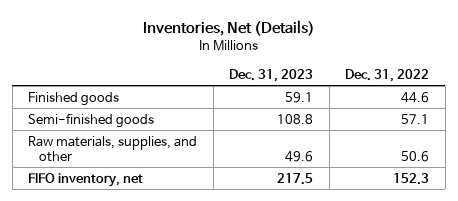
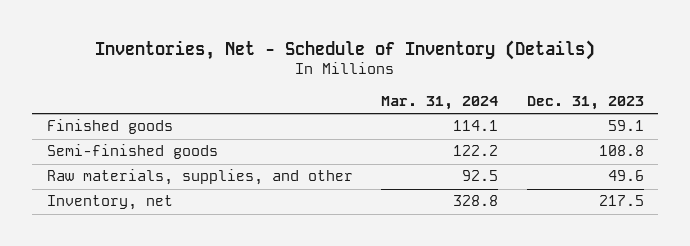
- Inventories, Net (Details)
+ Inventories, Net - Schedule of Inventory (Details)
- | Dec. 31, 2023 | Dec. 31, 2022
+ | Mar. 31, 2024 | Dec. 31, 2023
- FIFO inventory, net | 217.5 | 152.3
+ Inventory, net | 328.8 | 217.5

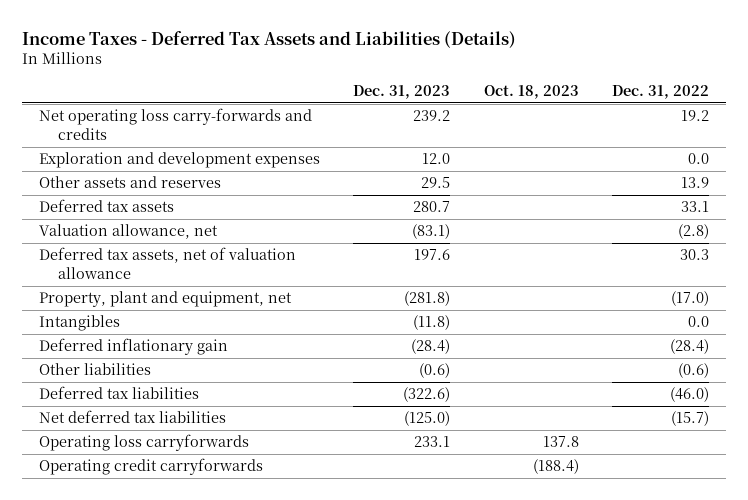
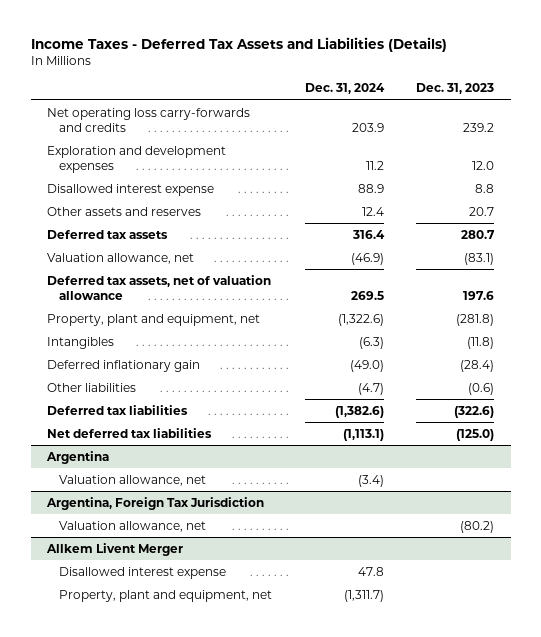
- | Dec. 31, 2023 | Oct. 18, 2023 | Dec. 31, 2022
+ | Dec. 31, 2024 | Dec. 31, 2023
- Other assets and reserves | 29.5 | | 13.9
+ Disallowed interest expense | 88.9 | 8.8
+ Other assets and reserves | 12.4 | 20.7
- Operating loss carryforwards | 233.1 | 137.8 |
- Operating credit carryforwards | | (188.4) |
+ Argentina
+ Valuation allowance, net | (3.4) |
+ Argentina, Foreign Tax Jurisdiction
+ Valuation allowance, net | | (80.2)
+ Allkem Livent Merger
+ Disallowed interest expense | 47.8 |
+ Property, plant and equipment, net | (1,311.7) |

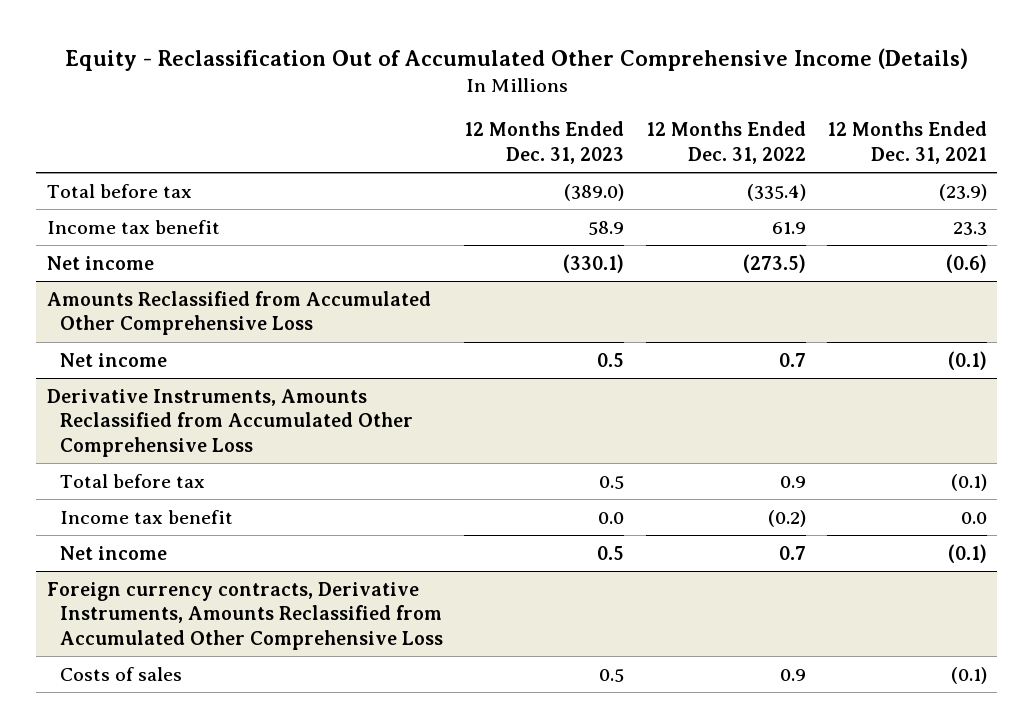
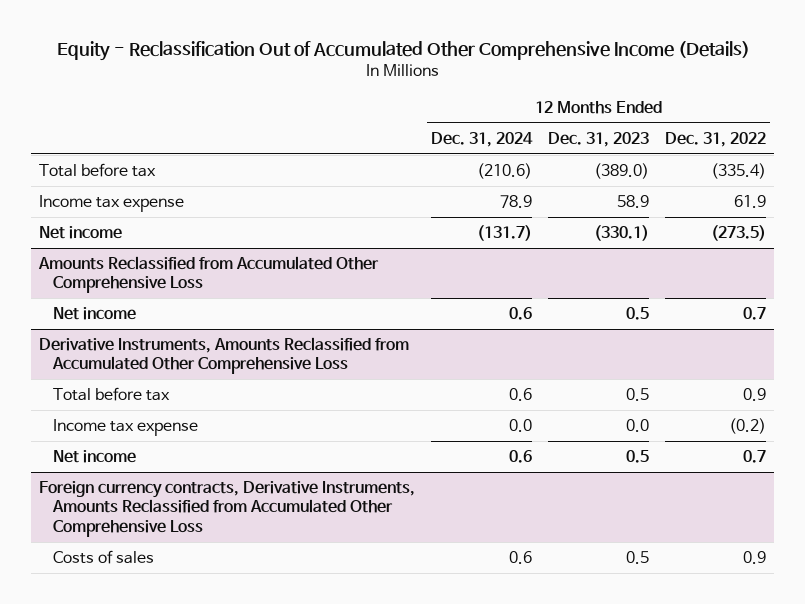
- | 12 Months Ended Dec. 31, 2023 | 12 Months Ended Dec. 31, 2022 | 12 Months Ended Dec. 31, 2021
+ | 12 Months Ended Dec. 31, 2024 | 12 Months Ended Dec. 31, 2023 | 12 Months Ended Dec. 31, 2022
- Income tax benefit | 58.9 | 61.9 | 23.3
+ Income tax expense | 78.9 | 58.9 | 61.9
@ Derivative Instruments, Amounts Reclassified from Accumulated Other Comprehensive Loss
- Income tax benefit | 0.0 | (0.2) | 0.0
+ Income tax expense | 0.0 | 0.0 | (0.2)

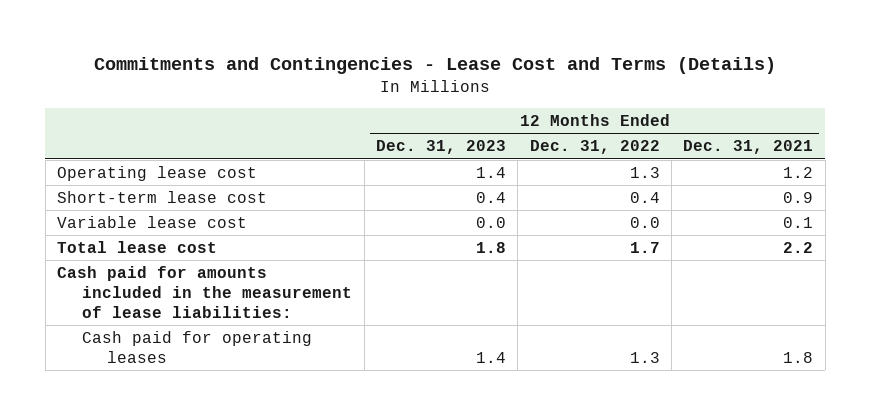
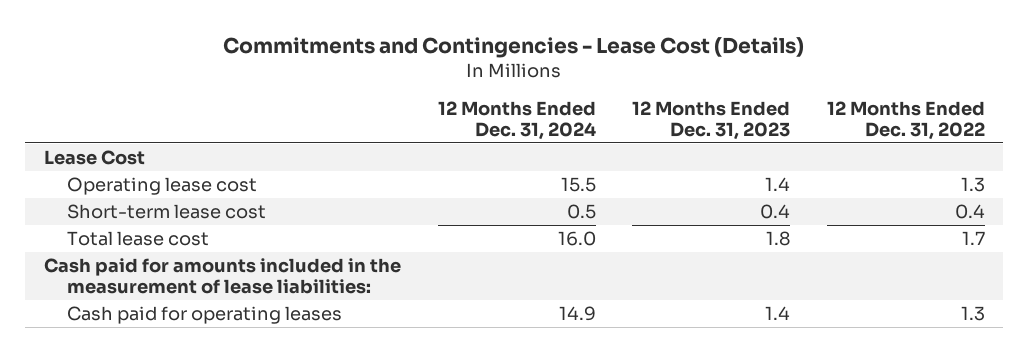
- Commitments and Contingencies - Lease Cost and Terms (Details)
+ Commitments and Contingencies - Lease Cost (Details)
- | 12 Months Ended Dec. 31, 2023 | 12 Months Ended Dec. 31, 2022 | 12 Months Ended Dec. 31, 2021
+ | 12 Months Ended Dec. 31, 2024 | 12 Months Ended Dec. 31, 2023 | 12 Months Ended Dec. 31, 2022
+ Lease Cost
- Variable lease cost | 0.0 | 0.0 | 0.1

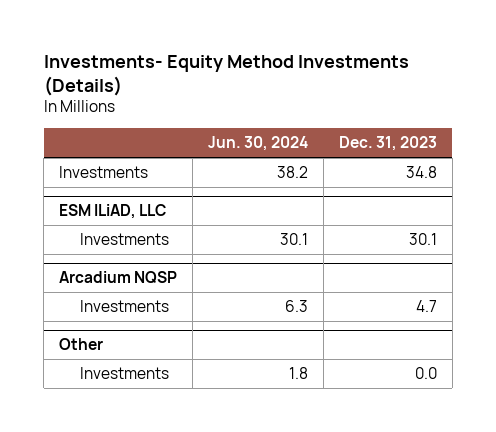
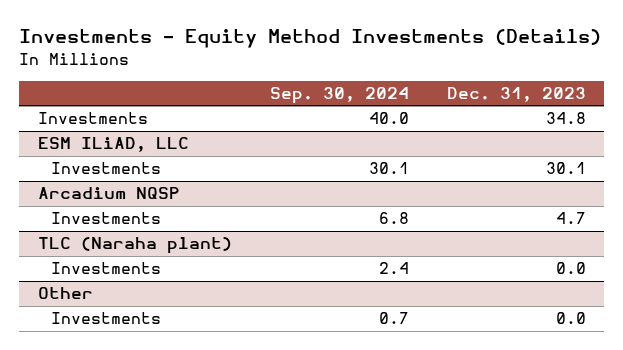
- Investments- Equity Method Investments (Details)
+ Investments - Equity Method Investments (Details)
- | Jun. 30, 2024 | Dec. 31, 2023
+ | Sep. 30, 2024 | Dec. 31, 2023
+ TLC (Naraha plant)
+ Investments | 2.4 | 0.0

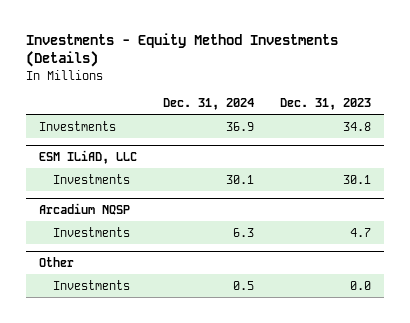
- | Sep. 30, 2024 | Dec. 31, 2023
+ | Dec. 31, 2024 | Dec. 31, 2023
- TLC (Naraha plant)
- Investments | 2.4 | 0.0

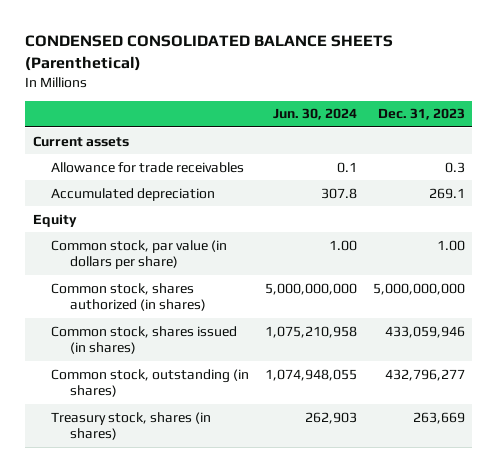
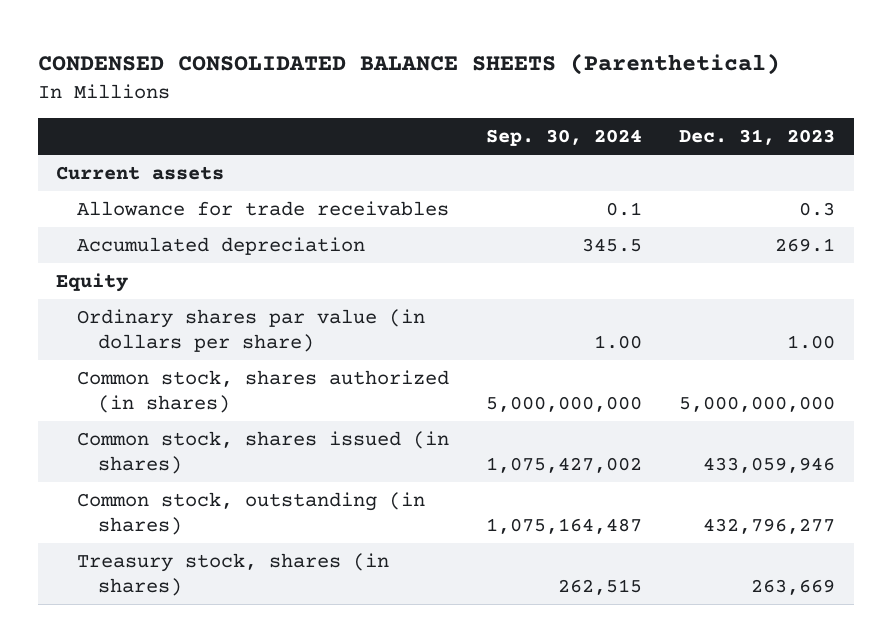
- | Jun. 30, 2024 | Dec. 31, 2023
+ | Sep. 30, 2024 | Dec. 31, 2023
- Common stock, par value (in dollars per share) | 1.00 | 1.00
+ Ordinary shares par value (in dollars per share) | 1.00 | 1.00

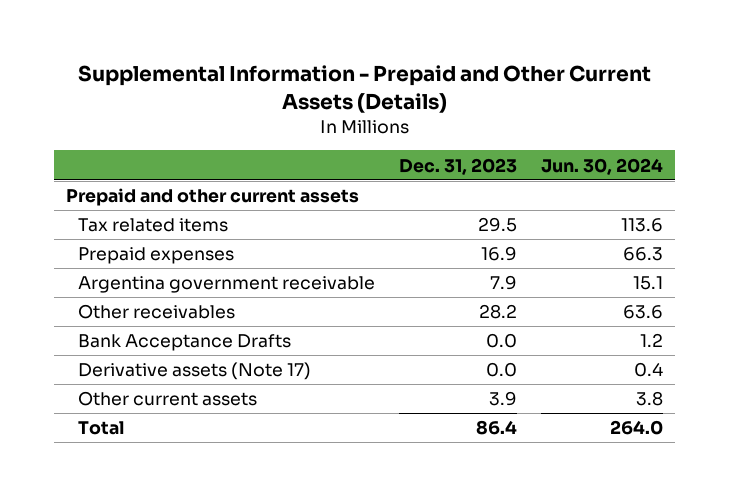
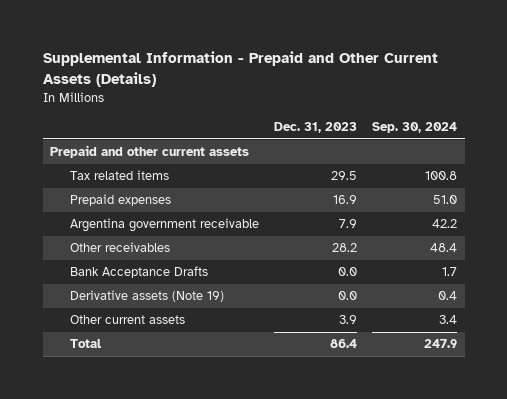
- | Dec. 31, 2023 | Jun. 30, 2024
+ | Dec. 31, 2023 | Sep. 30, 2024
- Derivative assets (Note 17) | 0.0 | 0.4
+ Derivative assets (Note 19) | 0.0 | 0.4

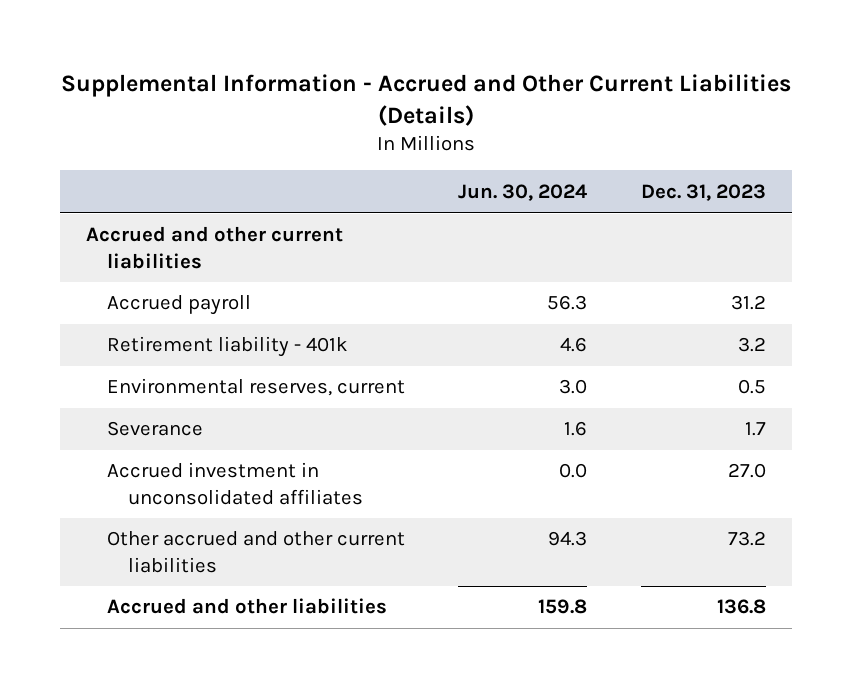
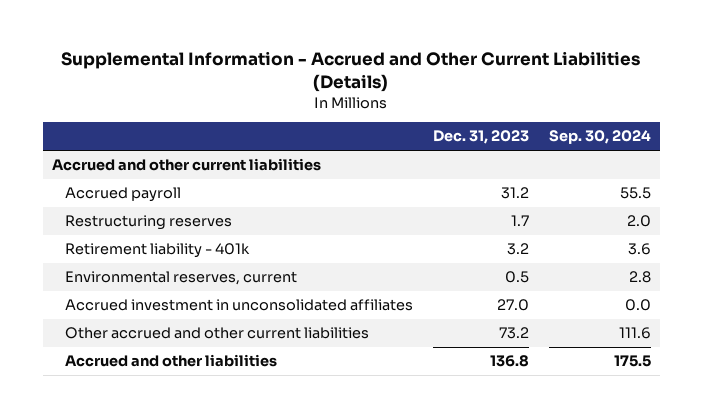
- | Jun. 30, 2024 | Dec. 31, 2023
+ | Dec. 31, 2023 | Sep. 30, 2024
+ Restructuring reserves | 1.7 | 2.0
- Severance | 1.6 | 1.7

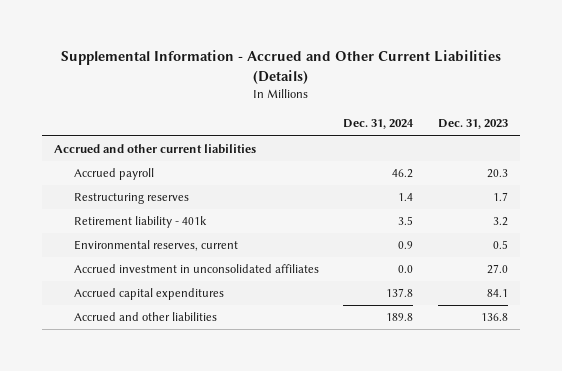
- | Dec. 31, 2023 | Sep. 30, 2024
+ | Dec. 31, 2024 | Dec. 31, 2023
- Accrued payroll | 31.2 | 55.5
+ Accrued payroll | 46.2 | 20.3
- Other accrued and other current liabilities | 73.2 | 111.6
+ Accrued capital expenditures | 137.8 | 84.1

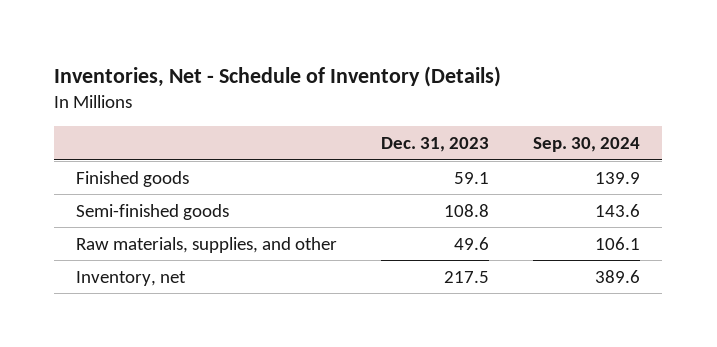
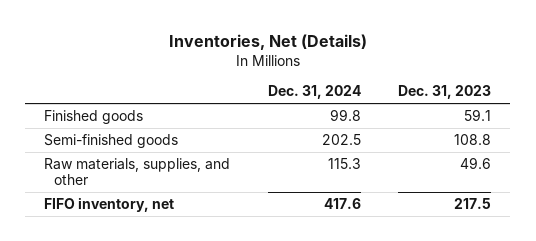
- Inventories, Net - Schedule of Inventory (Details)
+ Inventories, Net (Details)
- | Dec. 31, 2023 | Sep. 30, 2024
+ | Dec. 31, 2024 | Dec. 31, 2023
- Inventory, net | 217.5 | 389.6
+ FIFO inventory, net | 417.6 | 217.5

